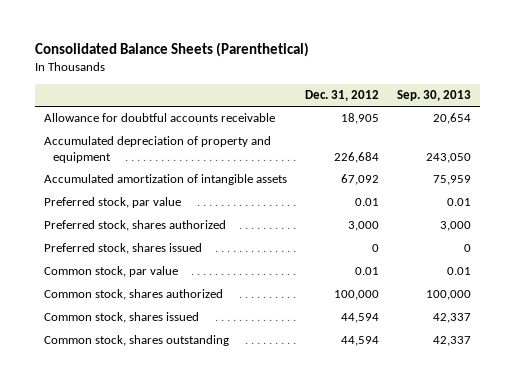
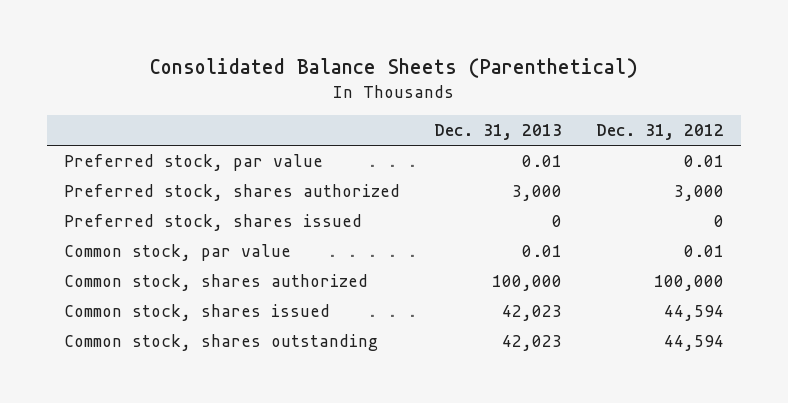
- | Dec. 31, 2012 | Sep. 30, 2013
+ | Dec. 31, 2013 | Dec. 31, 2012
- Allowance for doubtful accounts receivable | 18,905 | 20,654
- Accumulated depreciation of property and equipment | 226,684 | 243,050
- Accumulated amortization of intangible assets | 67,092 | 75,959

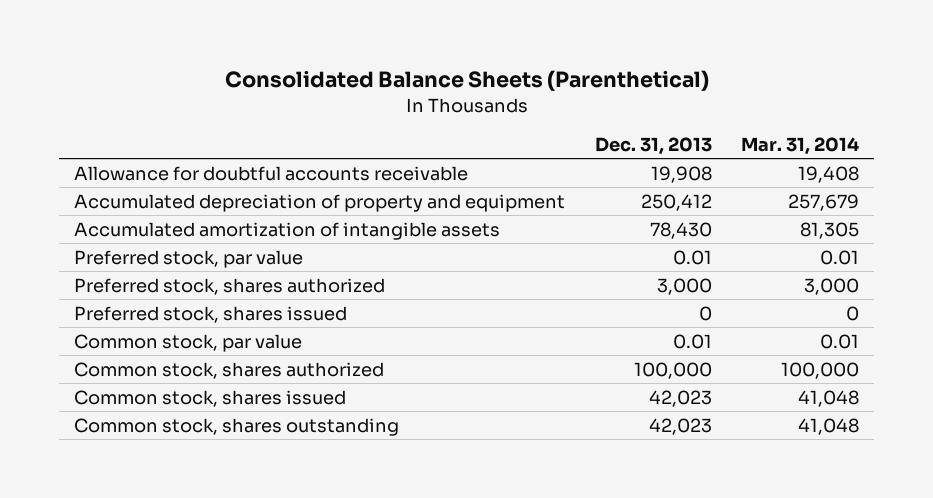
- | Dec. 31, 2013 | Dec. 31, 2012
+ | Dec. 31, 2013 | Mar. 31, 2014
+ Allowance for doubtful accounts receivable | 19,908 | 19,408
+ Accumulated depreciation of property and equipment | 250,412 | 257,679
+ Accumulated amortization of intangible assets | 78,430 | 81,305

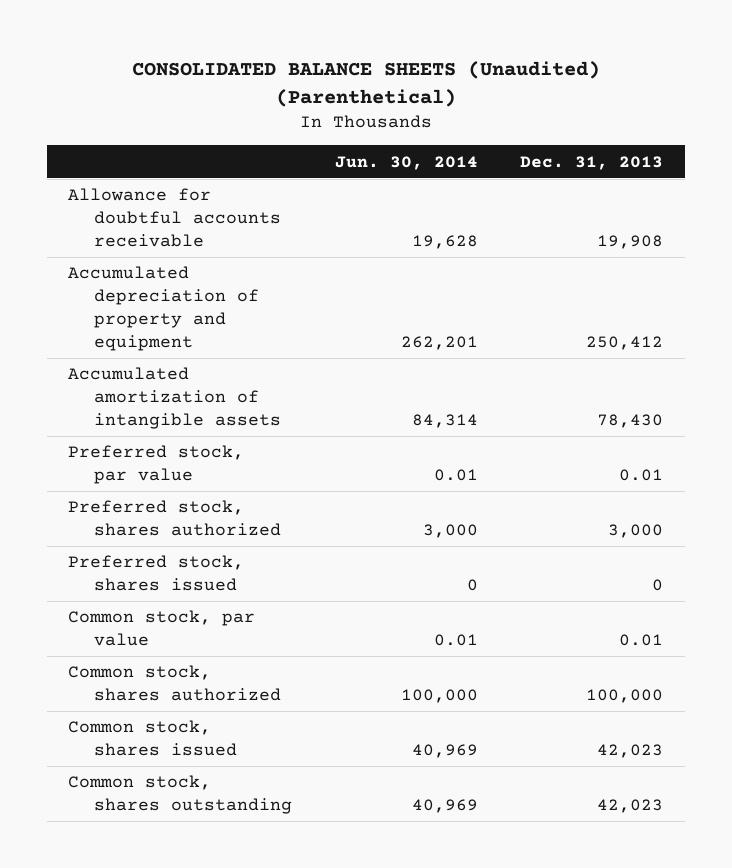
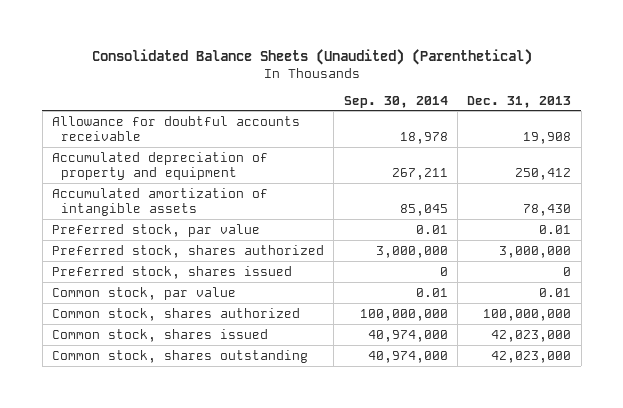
- CONSOLIDATED BALANCE SHEETS (Unaudited) (Parenthetical)
+ Consolidated Balance Sheets (Unaudited) (Parenthetical)
- | Jun. 30, 2014 | Dec. 31, 2013
+ | Sep. 30, 2014 | Dec. 31, 2013
- Preferred stock, shares authorized | 3,000 | 3,000
+ Preferred stock, shares authorized | 3,000,000 | 3,000,000
- Common stock, shares authorized | 100,000 | 100,000
- Common stock, shares issued | 40,969 | 42,023
- Common stock, shares outstanding | 40,969 | 42,023
+ Common stock, shares authorized | 100,000,000 | 100,000,000
+ Common stock, shares issued | 40,974,000 | 42,023,000
+ Common stock, shares outstanding | 40,974,000 | 42,023,000

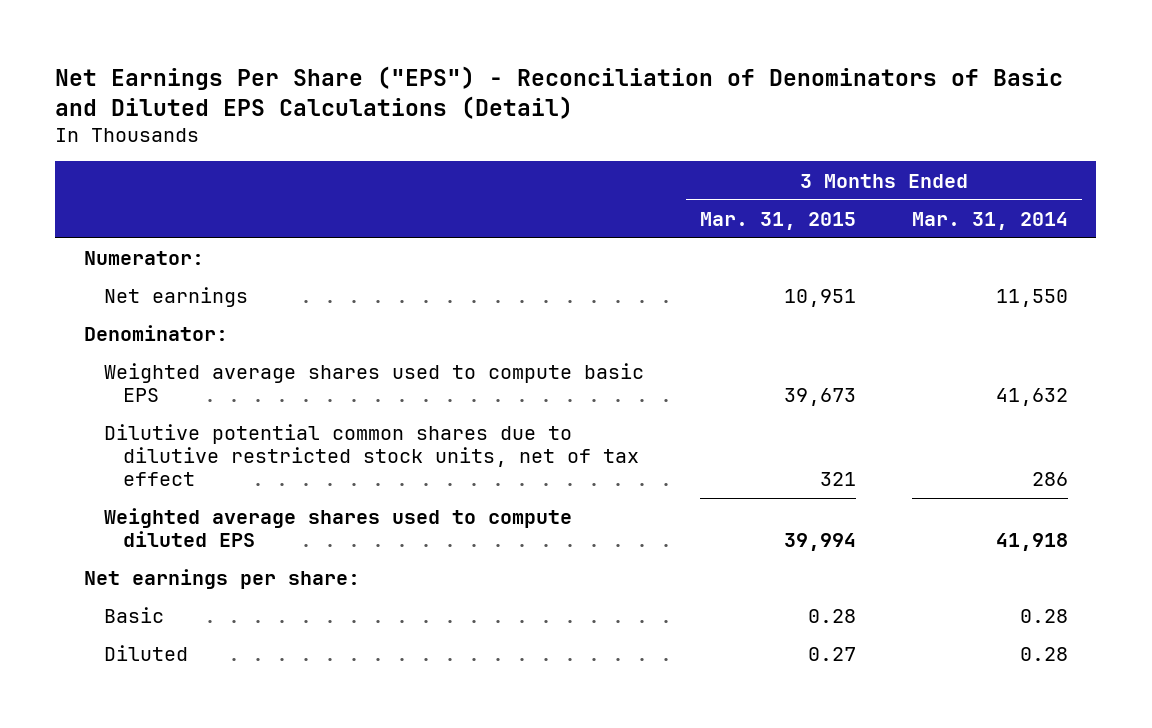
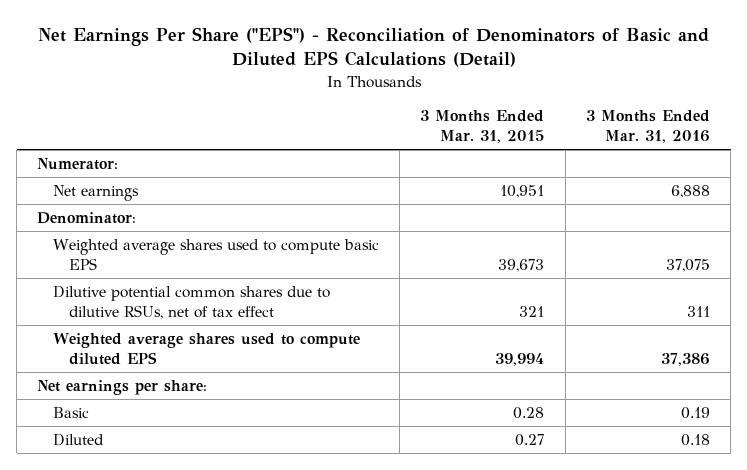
- | 3 Months Ended Mar. 31, 2015 | 3 Months Ended Mar. 31, 2014
+ | 3 Months Ended Mar. 31, 2015 | 3 Months Ended Mar. 31, 2016
- Dilutive potential common shares due to dilutive restricted stock units, net of tax effect | 321 | 286
+ Dilutive potential common shares due to dilutive RSUs, net of tax effect | 321 | 311

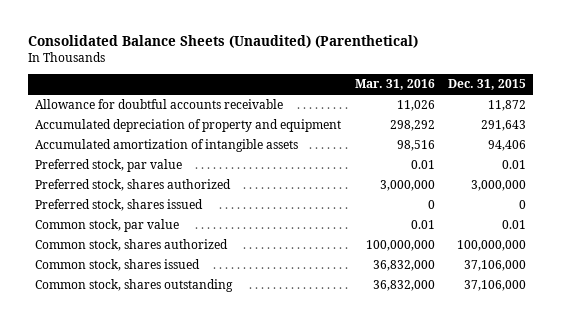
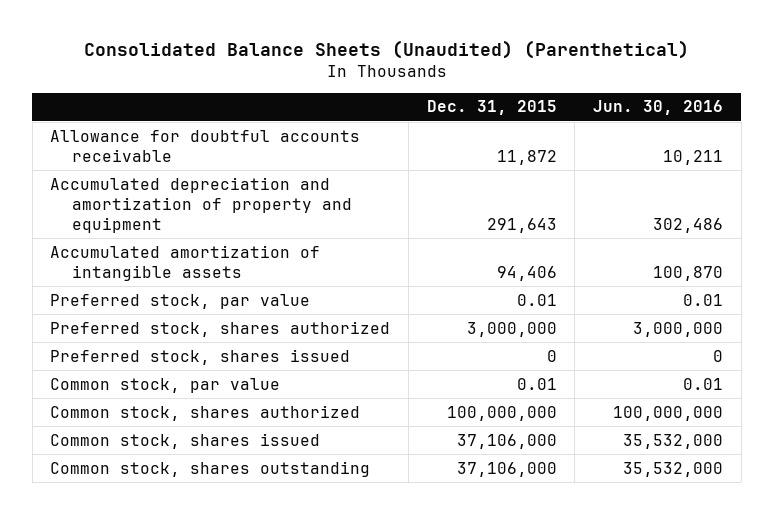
- | Mar. 31, 2016 | Dec. 31, 2015
+ | Dec. 31, 2015 | Jun. 30, 2016
- Accumulated depreciation of property and equipment | 298,292 | 291,643
+ Accumulated depreciation and amortization of property and equipment | 291,643 | 302,486

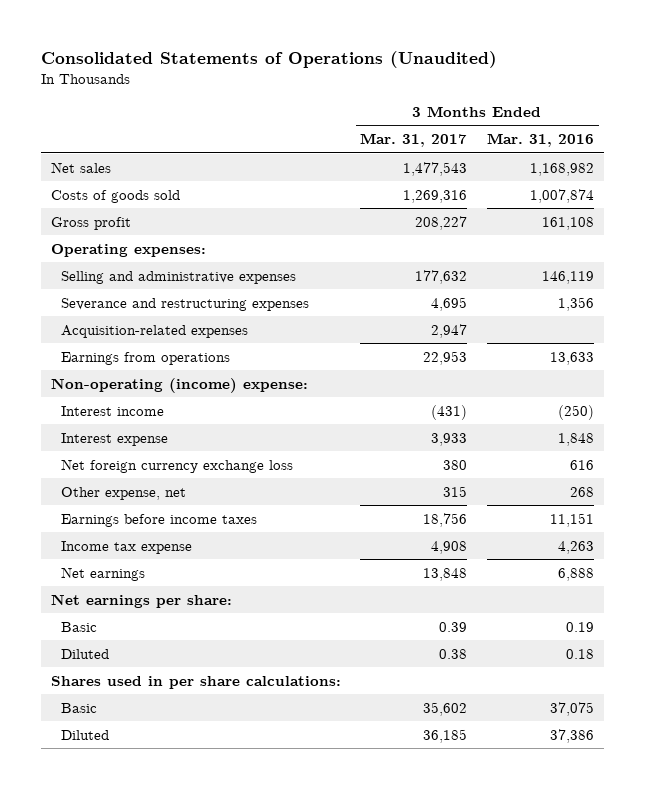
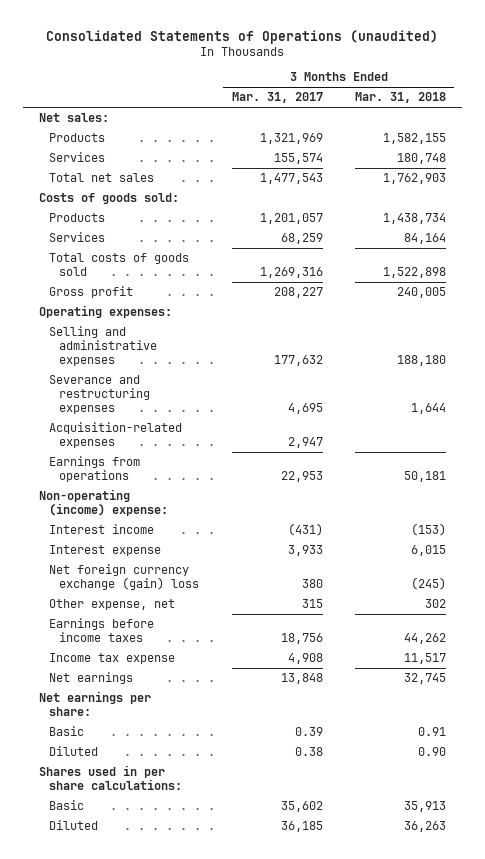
- Consolidated Statements of Operations (Unaudited)
+ Consolidated Statements of Operations (unaudited)
- | 3 Months Ended Mar. 31, 2017 | 3 Months Ended Mar. 31, 2016
+ | 3 Months Ended Mar. 31, 2017 | 3 Months Ended Mar. 31, 2018
- Net sales | 1,477,543 | 1,168,982
- Costs of goods sold | 1,269,316 | 1,007,874
+ Net sales:
+ Products | 1,321,969 | 1,582,155
+ Services | 155,574 | 180,748
+ Total net sales | 1,477,543 | 1,762,903
+ Costs of goods sold:
+ Products | 1,201,057 | 1,438,734
+ Services | 68,259 | 84,164
+ Total costs of goods sold | 1,269,316 | 1,522,898
- Net foreign currency exchange loss | 380 | 616
+ Net foreign currency exchange (gain) loss | 380 | (245)

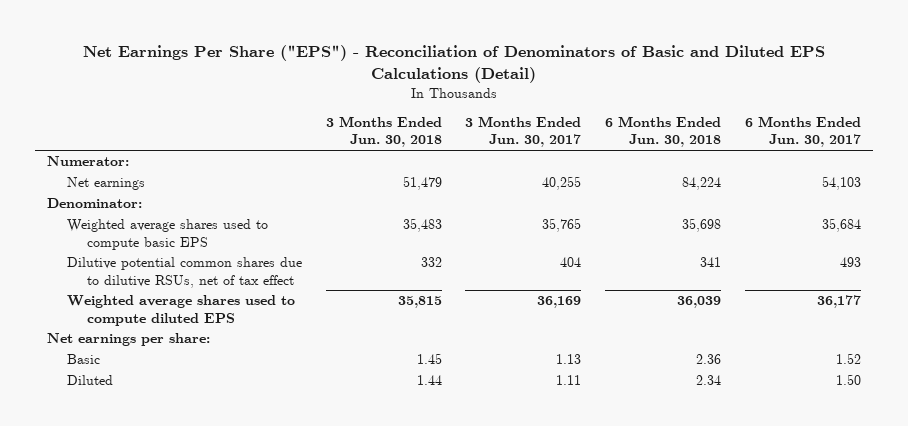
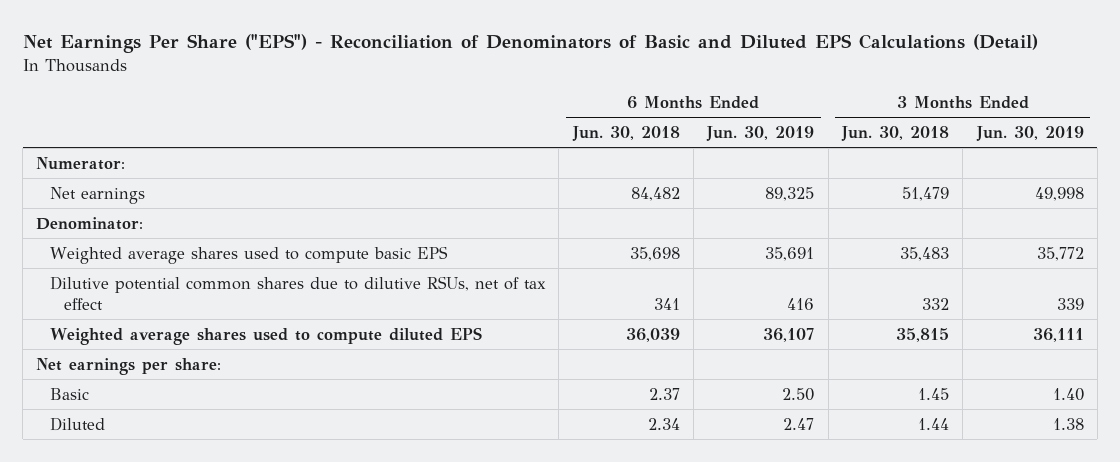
- | 3 Months Ended Jun. 30, 2018 | 3 Months Ended Jun. 30, 2017 | 6 Months Ended Jun. 30, 2018 | 6 Months Ended Jun. 30, 2017
+ | 6 Months Ended Jun. 30, 2018 | 6 Months Ended Jun. 30, 2019 | 3 Months Ended Jun. 30, 2018 | 3 Months Ended Jun. 30, 2019
- Net earnings | 51,479 | 40,255 | 84,224 | 54,103
+ Net earnings | 84,482 | 89,325 | 51,479 | 49,998
- Basic | 1.45 | 1.13 | 2.36 | 1.52
+ Basic | 2.37 | 2.50 | 1.45 | 1.40

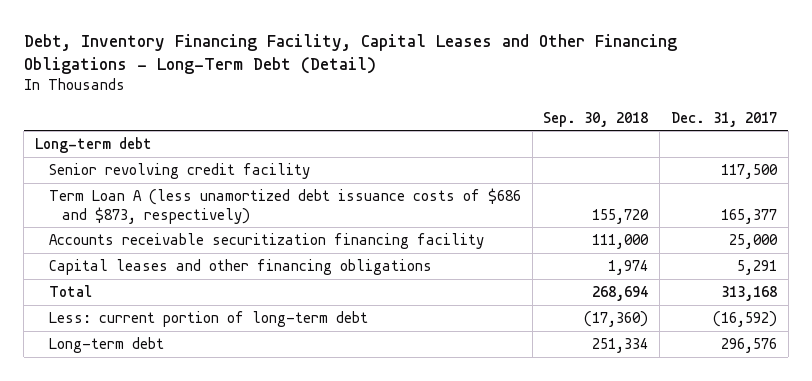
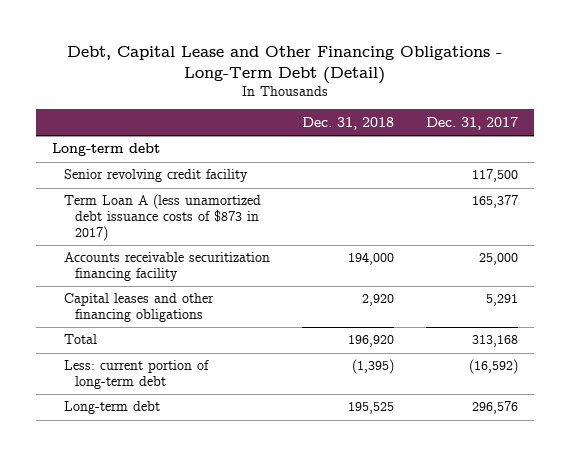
- Debt, Inventory Financing Facility, Capital Leases and Other Financing Obligations - Long-Term Debt (Detail)
+ Debt, Capital Lease and Other Financing Obligations - Long-Term Debt (Detail)
- | Sep. 30, 2018 | Dec. 31, 2017
+ | Dec. 31, 2018 | Dec. 31, 2017
- Term Loan A (less unamortized debt issuance costs of $686 and $873, respectively) | 155,720 | 165,377
+ Term Loan A (less unamortized debt issuance costs of $873 in 2017) | | 165,377

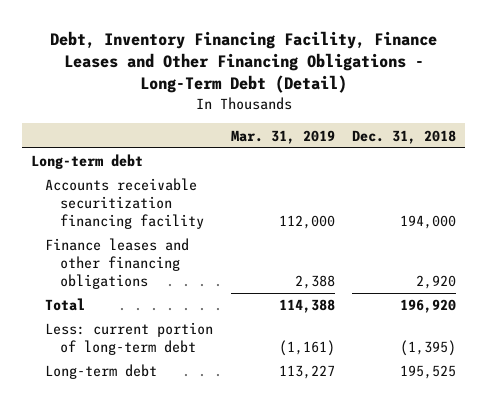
- Debt, Capital Lease and Other Financing Obligations - Long-Term Debt (Detail)
+ Debt, Inventory Financing Facility, Finance Leases and Other Financing Obligations - Long-Term Debt (Detail)
- | Dec. 31, 2018 | Dec. 31, 2017
+ | Mar. 31, 2019 | Dec. 31, 2018
- Senior revolving credit facility | | 117,500
- Term Loan A (less unamortized debt issuance costs of $873 in 2017) | | 165,377
- Capital leases and other financing obligations | 2,920 | 5,291
+ Finance leases and other financing obligations | 2,388 | 2,920

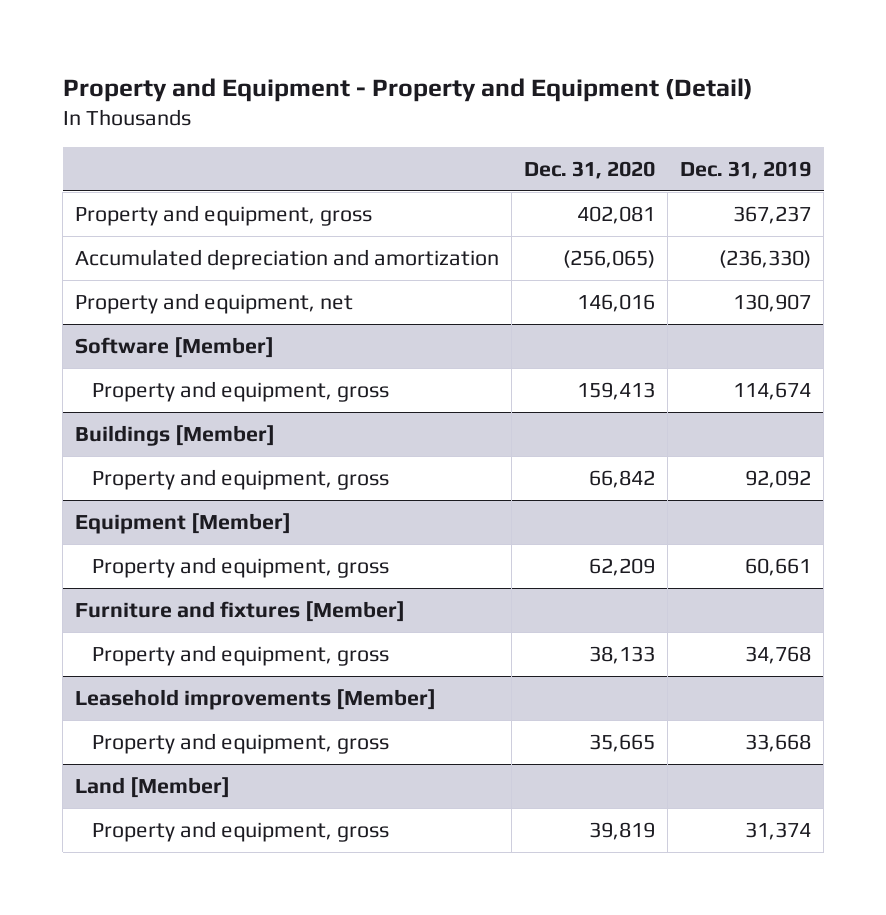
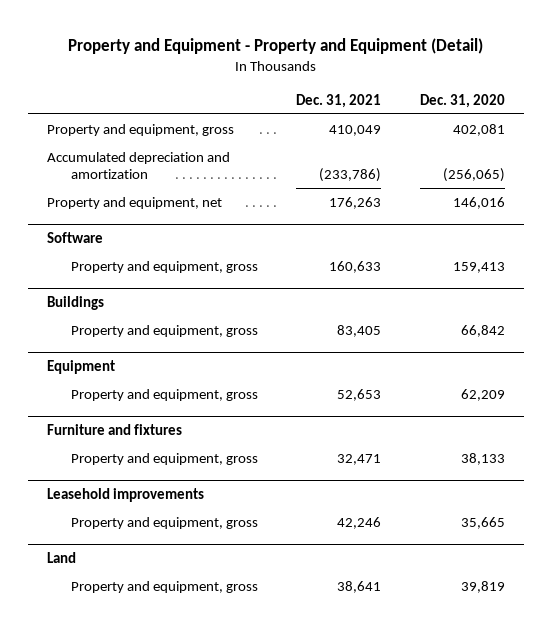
- | Dec. 31, 2020 | Dec. 31, 2019
+ | Dec. 31, 2021 | Dec. 31, 2020
- Software [Member]
+ Software
- Buildings [Member]
+ Buildings
- Equipment [Member]
+ Equipment
- Furniture and fixtures [Member]
+ Furniture and fixtures
- Leasehold improvements [Member]
+ Leasehold improvements
- Land [Member]
+ Land

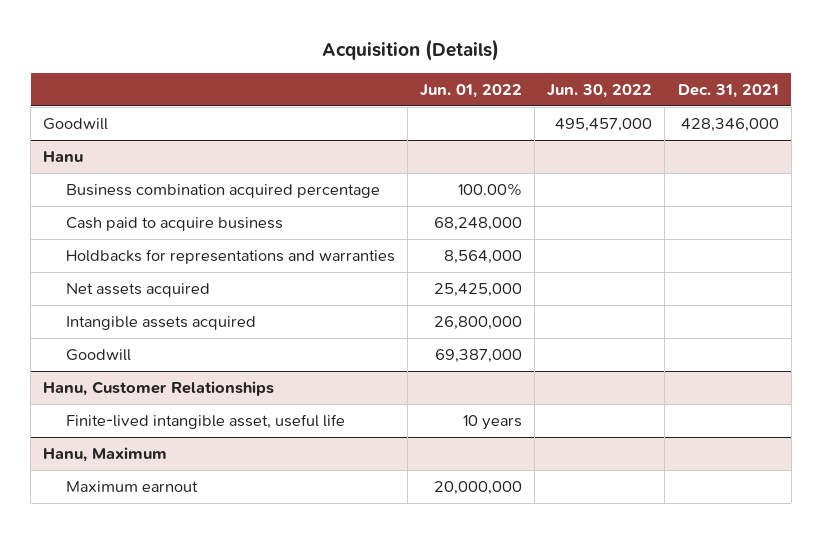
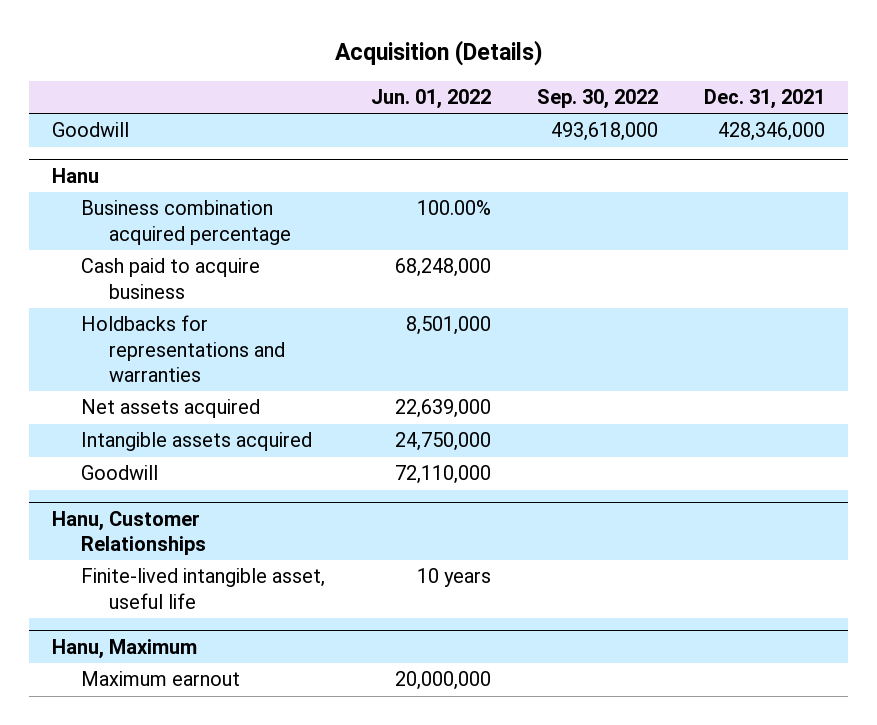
- | Jun. 01, 2022 | Jun. 30, 2022 | Dec. 31, 2021
+ | Jun. 01, 2022 | Sep. 30, 2022 | Dec. 31, 2021
@ Hanu
- Holdbacks for representations and warranties | 8,564,000 | |
- Net assets acquired | 25,425,000 | |
- Intangible assets acquired | 26,800,000 | |
- Goodwill | 69,387,000 | |
+ Holdbacks for representations and warranties | 8,501,000 | |
+ Net assets acquired | 22,639,000 | |
+ Intangible assets acquired | 24,750,000 | |
+ Goodwill | 72,110,000 | |

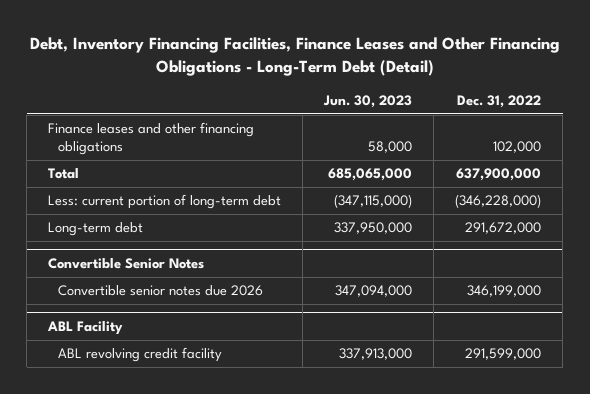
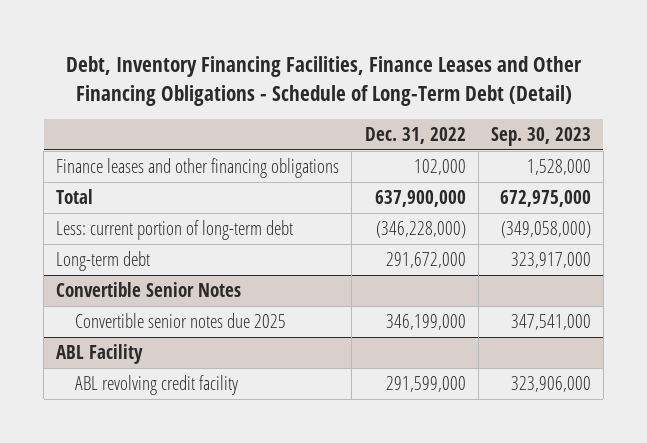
- Debt, Inventory Financing Facilities, Finance Leases and Other Financing Obligations - Long-Term Debt (Detail)
+ Debt, Inventory Financing Facilities, Finance Leases and Other Financing Obligations - Schedule of Long-Term Debt (Detail)
- | Jun. 30, 2023 | Dec. 31, 2022
+ | Dec. 31, 2022 | Sep. 30, 2023
@ Convertible Senior Notes
- Convertible senior notes due 2026 | 347,094,000 | 346,199,000
+ Convertible senior notes due 2025 | 346,199,000 | 347,541,000

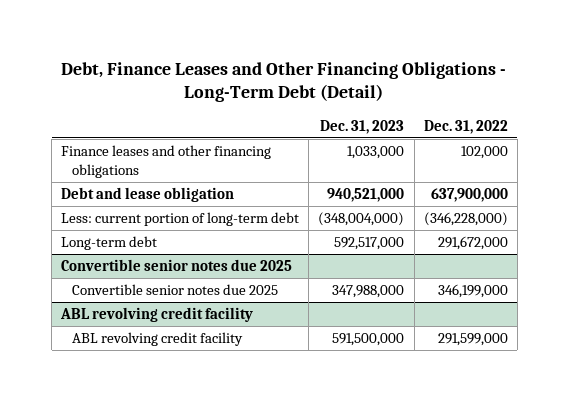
- Debt, Inventory Financing Facilities, Finance Leases and Other Financing Obligations - Schedule of Long-Term Debt (Detail)
+ Debt, Finance Leases and Other Financing Obligations - Long-Term Debt (Detail)
- | Dec. 31, 2022 | Sep. 30, 2023
+ | Dec. 31, 2023 | Dec. 31, 2022
- Total | 637,900,000 | 672,975,000
+ Debt and lease obligation | 940,521,000 | 637,900,000
- Convertible Senior Notes
+ Convertible senior notes due 2025
- ABL Facility
+ ABL revolving credit facility

